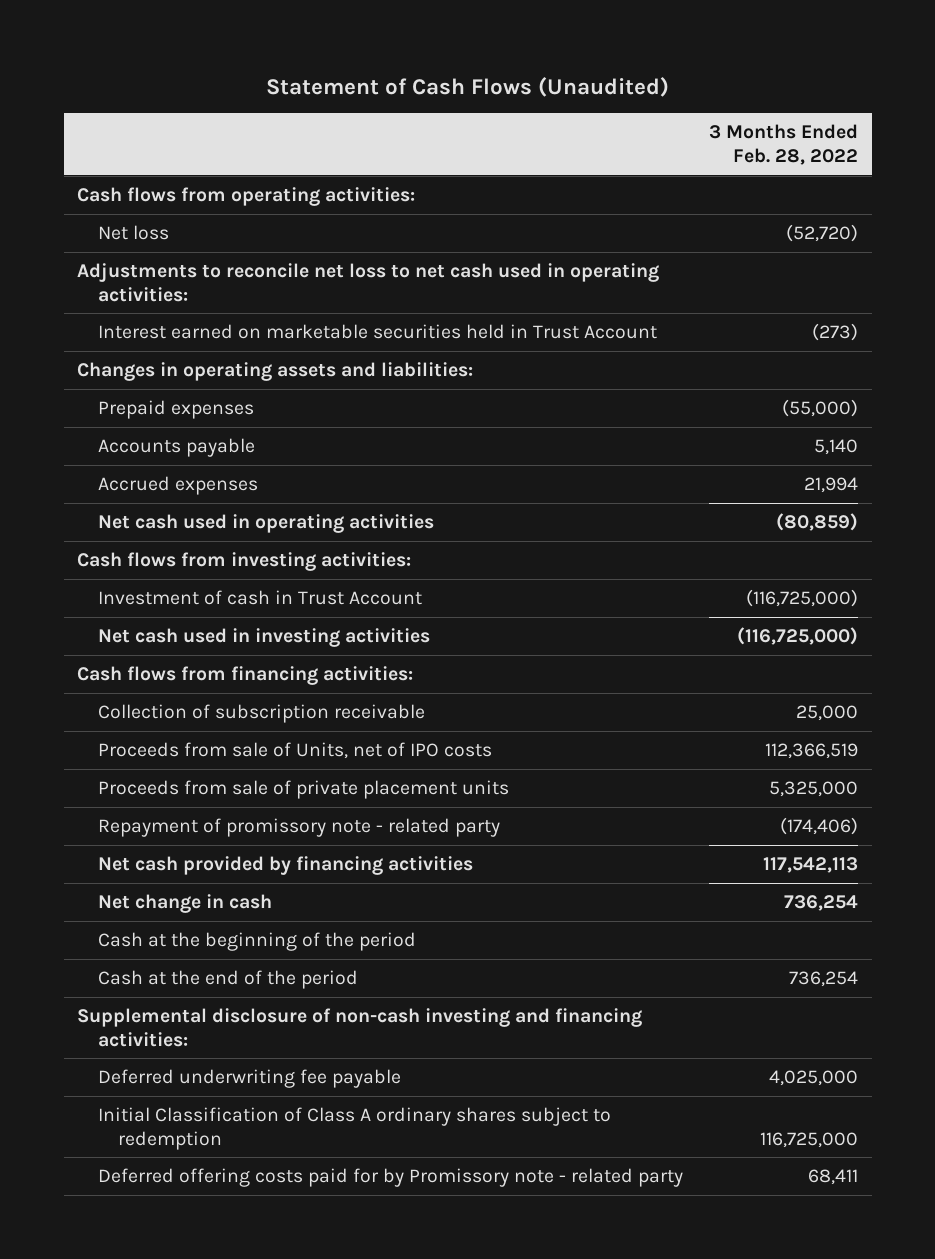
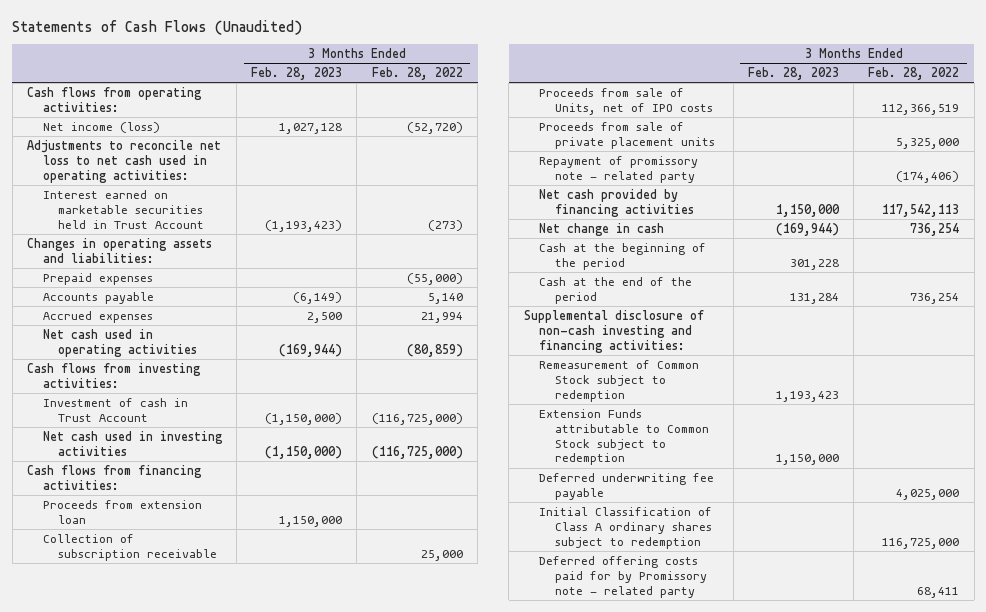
- Statement of Cash Flows (Unaudited)
+ Statements of Cash Flows (Unaudited)
- | 3 Months Ended Feb. 28, 2022
+ | 3 Months Ended Feb. 28, 2023 | 3 Months Ended Feb. 28, 2022
- Net loss | (52,720)
+ Net income (loss) | 1,027,128 | (52,720)
+ Proceeds from extension loan | 1,150,000 |
+ Remeasurement of Common Stock subject to redemption | 1,193,423 |
+ Extension Funds attributable to Common Stock subject to redemption | 1,150,000 |

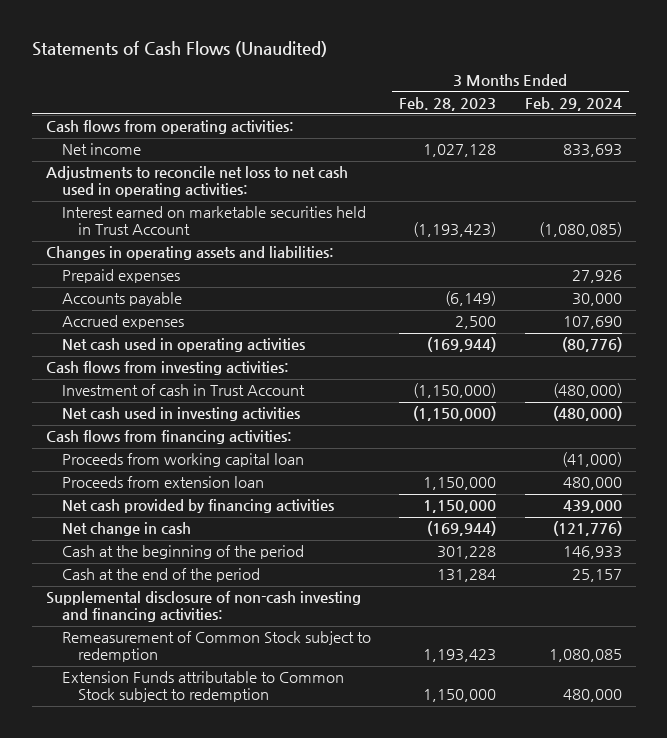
- | 3 Months Ended Feb. 28, 2023 | 3 Months Ended Feb. 28, 2022
+ | 3 Months Ended Feb. 28, 2023 | 3 Months Ended Feb. 29, 2024
- Net income (loss) | 1,027,128 | (52,720)
+ Net income | 1,027,128 | 833,693
+ Proceeds from working capital loan | | (41,000)
- Collection of subscription receivable | | 25,000
- Proceeds from sale of Units, net of IPO costs | | 112,366,519
- Proceeds from sale of private placement units | | 5,325,000
- Repayment of promissory note - related party | | (174,406)
- Deferred underwriting fee payable | | 4,025,000
- Initial Classification of Class A ordinary shares subject to redemption | | 116,725,000
- Deferred offering costs paid for by Promissory note - related party | | 68,411

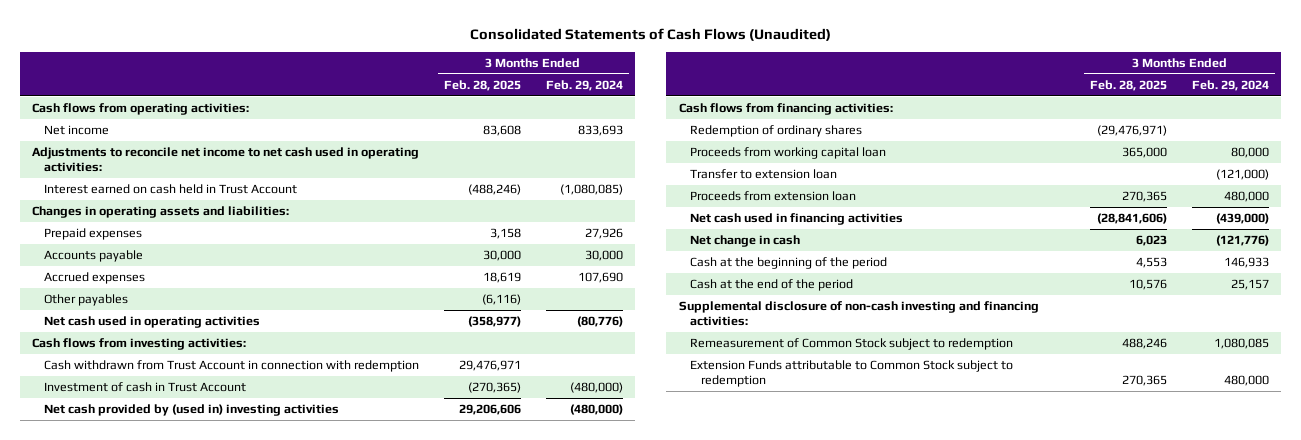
- Statements of Cash Flows (Unaudited)
+ Consolidated Statements of Cash Flows (Unaudited)
- | 3 Months Ended Feb. 28, 2023 | 3 Months Ended Feb. 29, 2024
+ | 3 Months Ended Feb. 28, 2025 | 3 Months Ended Feb. 29, 2024
- Adjustments to reconcile net loss to net cash used in operating activities:
- Interest earned on marketable securities held in Trust Account | (1,193,423) | (1,080,085)
+ Adjustments to reconcile net income to net cash used in operating activities:
+ Interest earned on cash held in Trust Account | (488,246) | (1,080,085)
+ Other payables | (6,116) |
+ Cash withdrawn from Trust Account in connection with redemption | 29,476,971 |
- Net cash used in investing activities | (1,150,000) | (480,000)
+ Net cash provided by (used in) investing activities | 29,206,606 | (480,000)
- Proceeds from working capital loan | | (41,000)
+ Redemption of ordinary shares | (29,476,971) |
+ Proceeds from working capital loan | 365,000 | 80,000
+ Transfer to extension loan | | (121,000)
- Net cash provided by financing activities | 1,150,000 | 439,000
+ Net cash used in financing activities | (28,841,606) | (439,000)

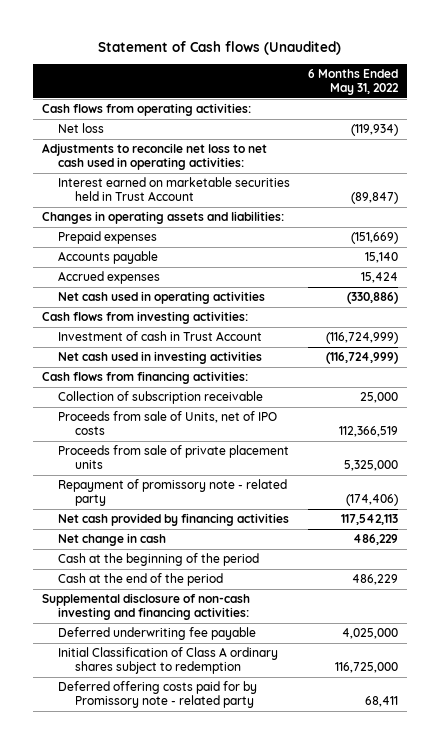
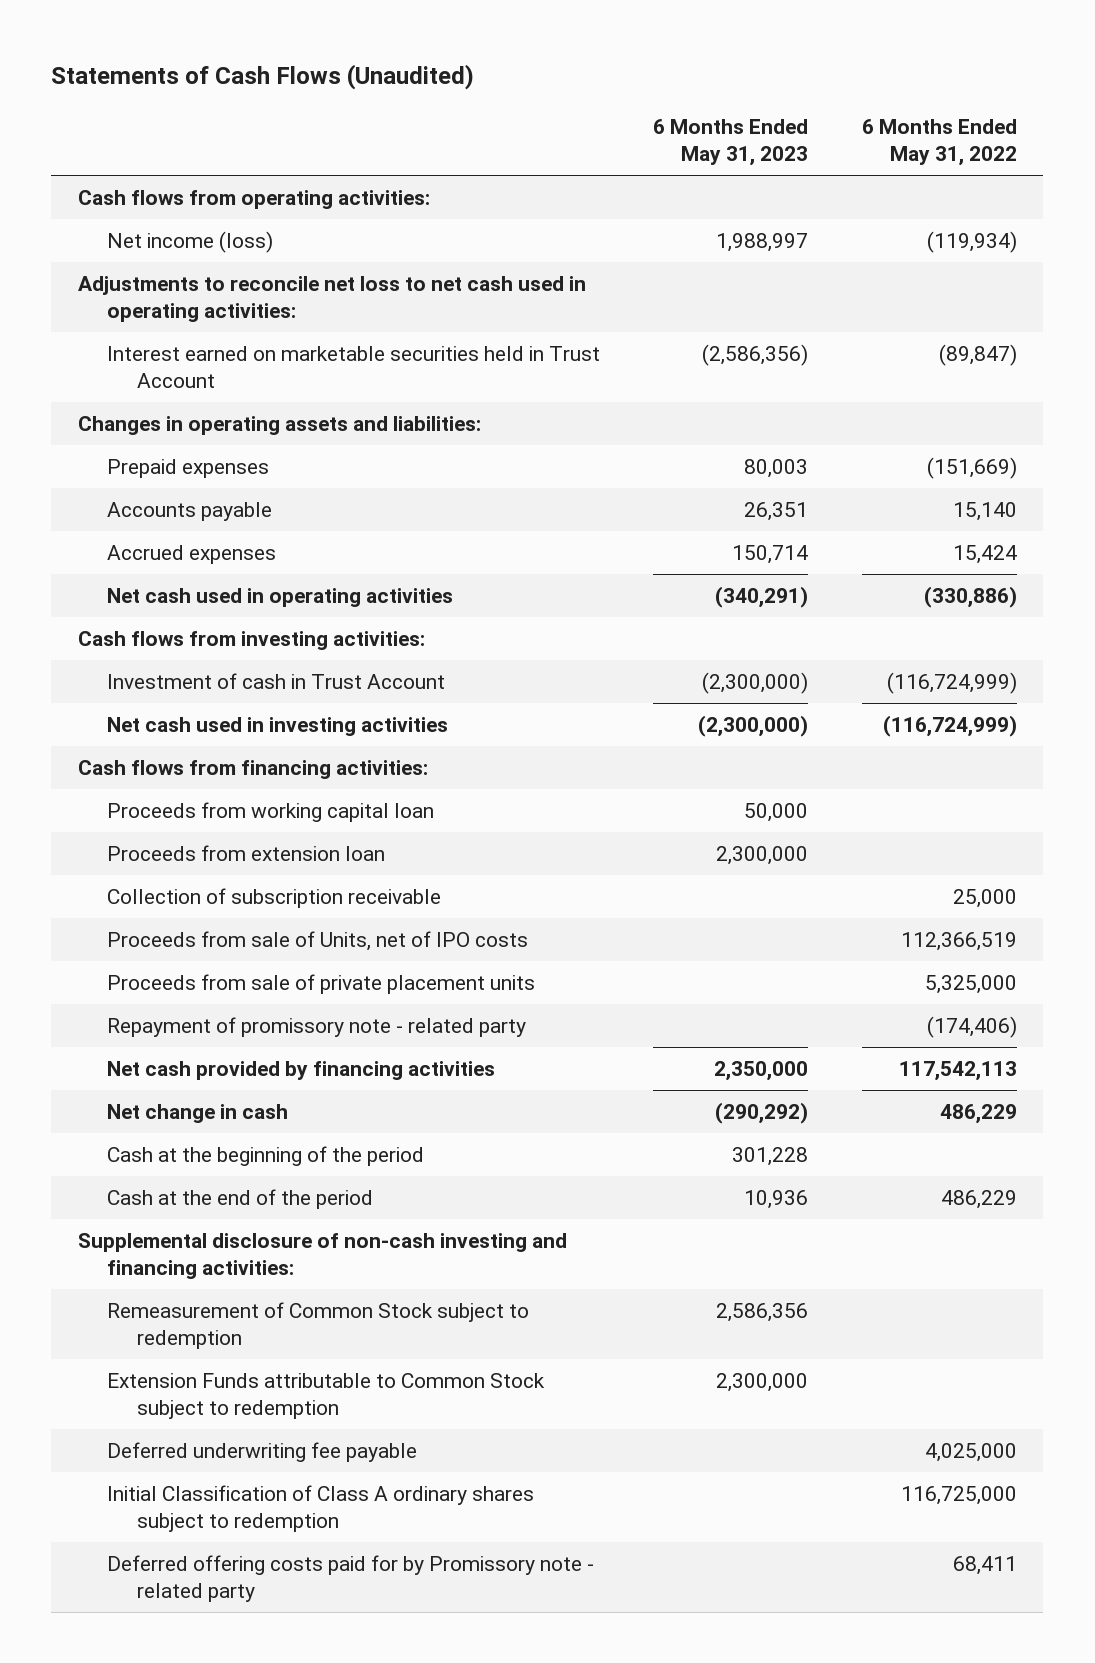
- Statement of Cash flows (Unaudited)
+ Statements of Cash Flows (Unaudited)
- | 6 Months Ended May 31, 2022
+ | 6 Months Ended May 31, 2023 | 6 Months Ended May 31, 2022
- Net loss | (119,934)
+ Net income (loss) | 1,988,997 | (119,934)
+ Proceeds from working capital loan | 50,000 |
+ Proceeds from extension loan | 2,300,000 |
+ Remeasurement of Common Stock subject to redemption | 2,586,356 |
+ Extension Funds attributable to Common Stock subject to redemption | 2,300,000 |

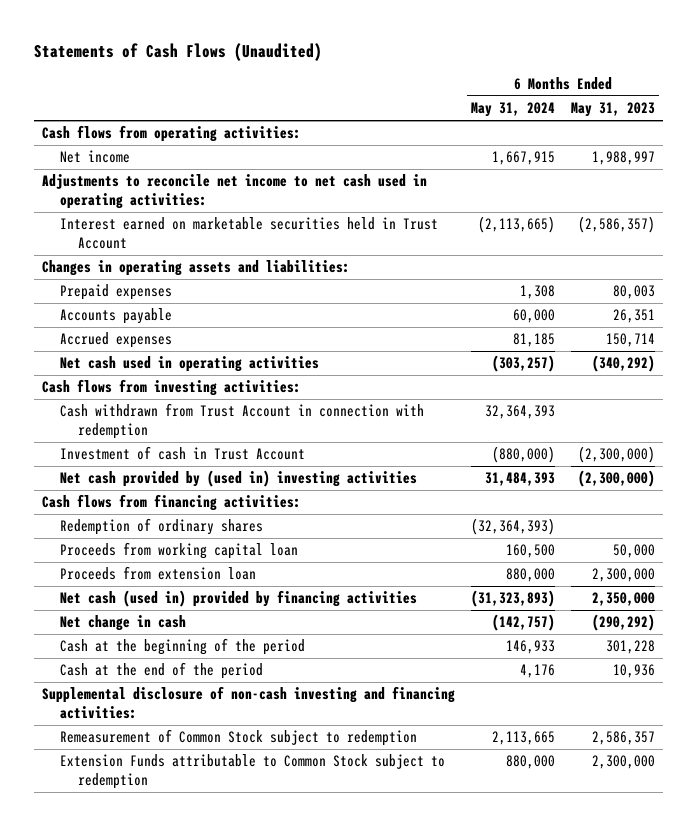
- | 6 Months Ended May 31, 2023 | 6 Months Ended May 31, 2022
+ | 6 Months Ended May 31, 2024 | 6 Months Ended May 31, 2023
- Net income (loss) | 1,988,997 | (119,934)
- Adjustments to reconcile net loss to net cash used in operating activities:
- Interest earned on marketable securities held in Trust Account | (2,586,356) | (89,847)
+ Net income | 1,667,915 | 1,988,997
+ Adjustments to reconcile net income to net cash used in operating activities:
+ Interest earned on marketable securities held in Trust Account | (2,113,665) | (2,586,357)
- Net cash used in operating activities | (340,291) | (330,886)
+ Net cash used in operating activities | (303,257) | (340,292)
+ Cash withdrawn from Trust Account in connection with redemption | 32,364,393 |
- Net cash used in investing activities | (2,300,000) | (116,724,999)
+ Net cash provided by (used in) investing activities | 31,484,393 | (2,300,000)
+ Redemption of ordinary shares | (32,364,393) |
- Collection of subscription receivable | | 25,000
- Proceeds from sale of Units, net of IPO costs | | 112,366,519
- Proceeds from sale of private placement units | | 5,325,000
- Repayment of promissory note - related party | | (174,406)
- Net cash provided by financing activities | 2,350,000 | 117,542,113
+ Net cash (used in) provided by financing activities | (31,323,893) | 2,350,000
- Remeasurement of Common Stock subject to redemption | 2,586,356 |
+ Remeasurement of Common Stock subject to redemption | 2,113,665 | 2,586,357
- Deferred underwriting fee payable | | 4,025,000
- Initial Classification of Class A ordinary shares subject to redemption | | 116,725,000
- Deferred offering costs paid for by Promissory note - related party | | 68,411

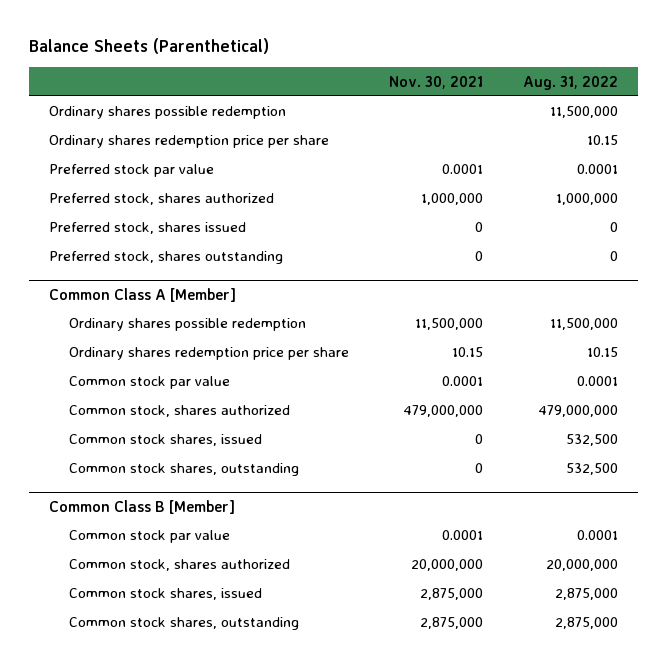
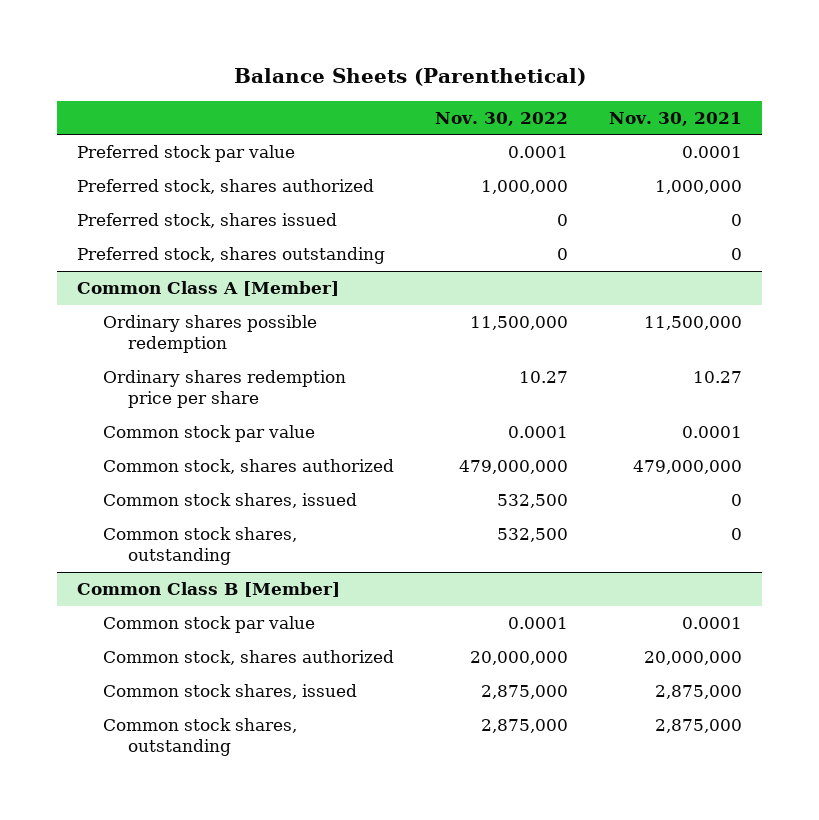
- | Nov. 30, 2021 | Aug. 31, 2022
+ | Nov. 30, 2022 | Nov. 30, 2021
- Ordinary shares possible redemption | | 11,500,000
- Ordinary shares redemption price per share | | 10.15
@ Common Class A [Member]
- Ordinary shares redemption price per share | 10.15 | 10.15
+ Ordinary shares redemption price per share | 10.27 | 10.27

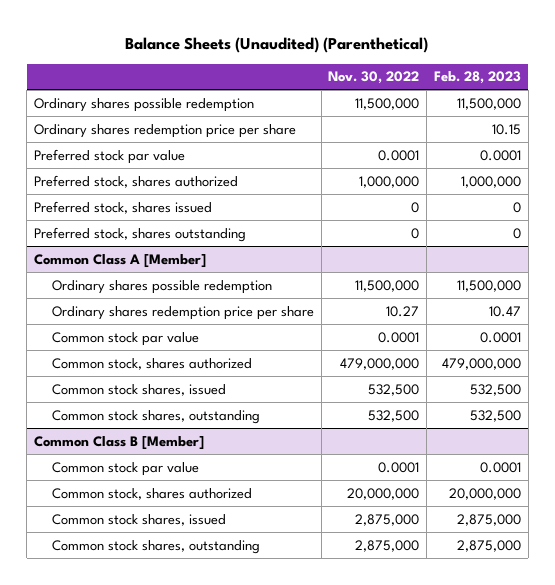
- Balance Sheets (Parenthetical)
+ Balance Sheets (Unaudited) (Parenthetical)
- | Nov. 30, 2022 | Nov. 30, 2021
+ | Nov. 30, 2022 | Feb. 28, 2023
+ Ordinary shares possible redemption | 11,500,000 | 11,500,000
+ Ordinary shares redemption price per share | | 10.15

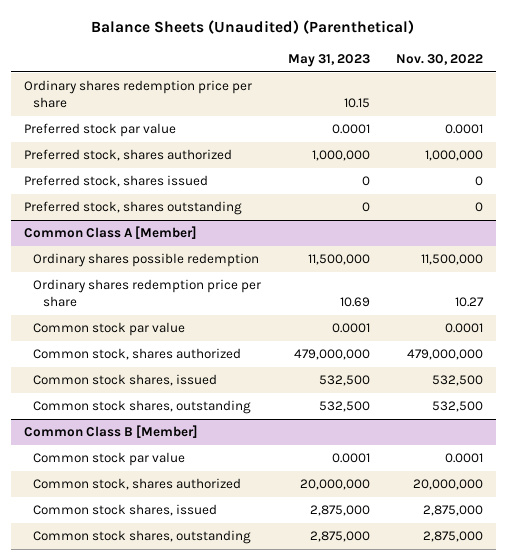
- | Nov. 30, 2022 | Feb. 28, 2023
+ | May 31, 2023 | Nov. 30, 2022
- Ordinary shares possible redemption | 11,500,000 | 11,500,000

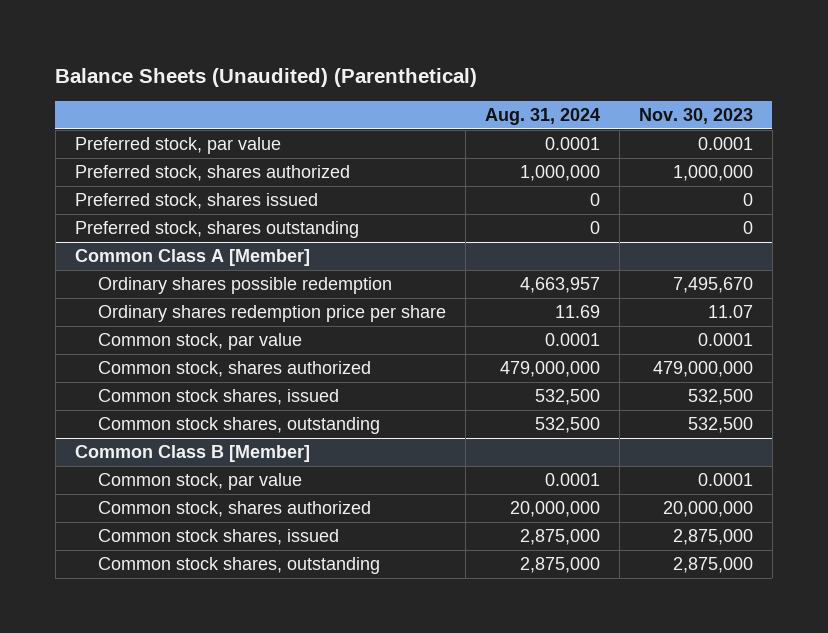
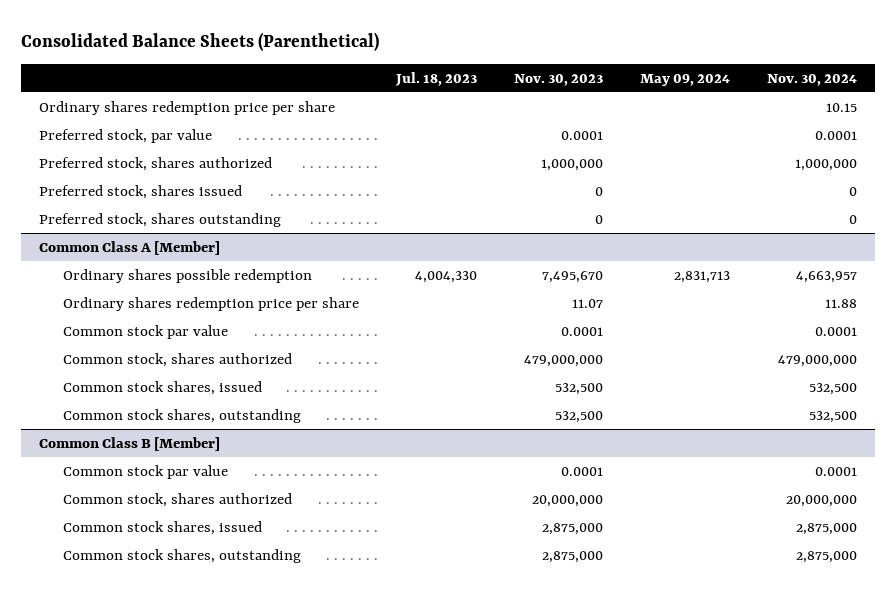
- Balance Sheets (Unaudited) (Parenthetical)
+ Consolidated Balance Sheets (Parenthetical)
- | Aug. 31, 2024 | Nov. 30, 2023
+ | Jul. 18, 2023 | Nov. 30, 2023 | May 09, 2024 | Nov. 30, 2024
+ Ordinary shares redemption price per share | | | | 10.15
@ Common Class A [Member]
- Common stock, par value | 0.0001 | 0.0001
+ Common stock par value | | 0.0001 | | 0.0001
@ Common Class B [Member]
- Common stock, par value | 0.0001 | 0.0001
+ Common stock par value | | 0.0001 | | 0.0001

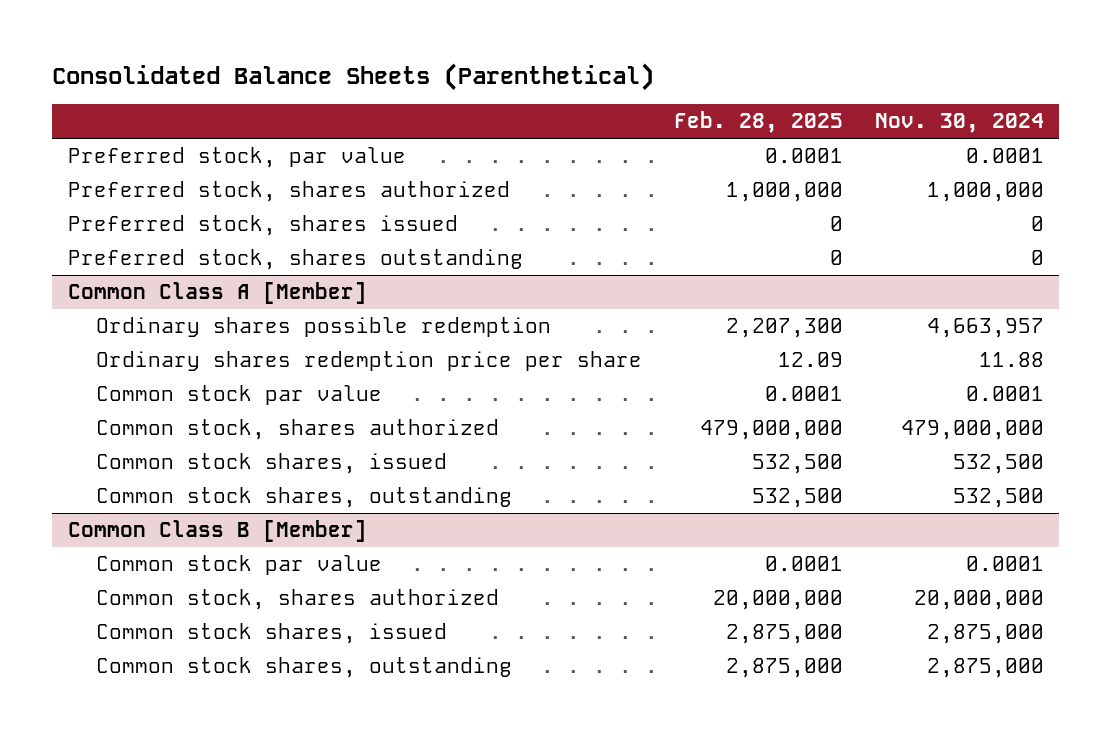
- | Jul. 18, 2023 | Nov. 30, 2023 | May 09, 2024 | Nov. 30, 2024
+ | Feb. 28, 2025 | Nov. 30, 2024
- Ordinary shares redemption price per share | | | | 10.15

